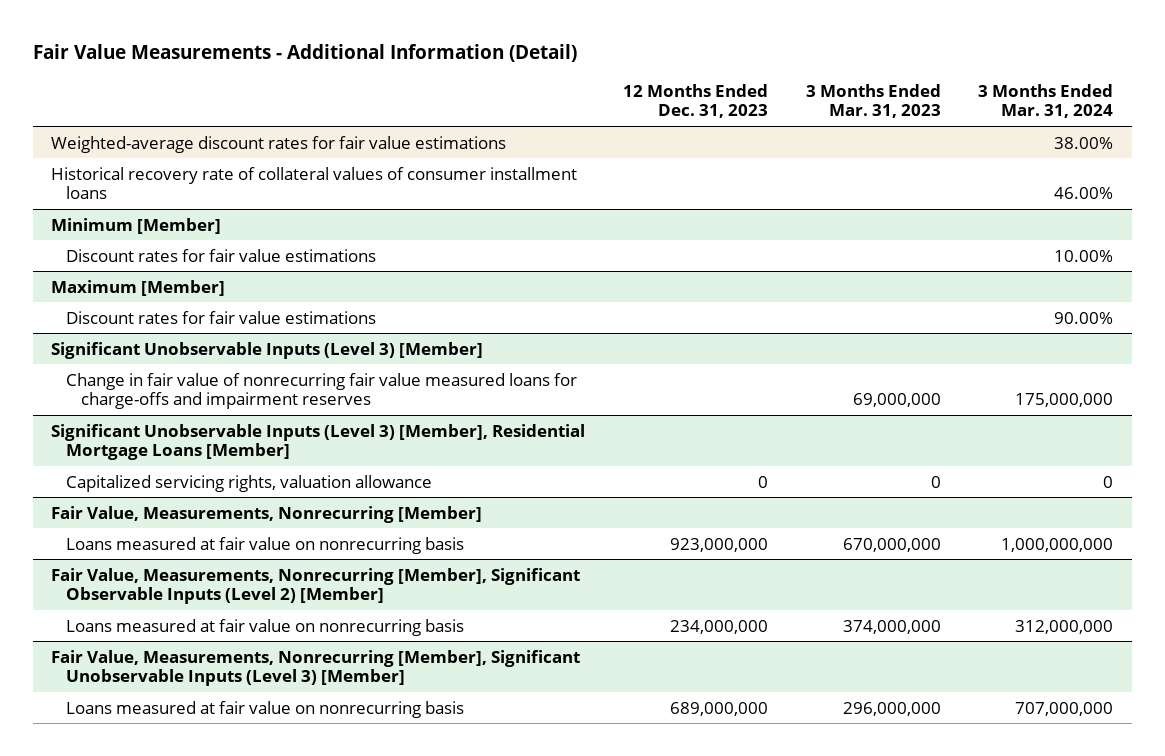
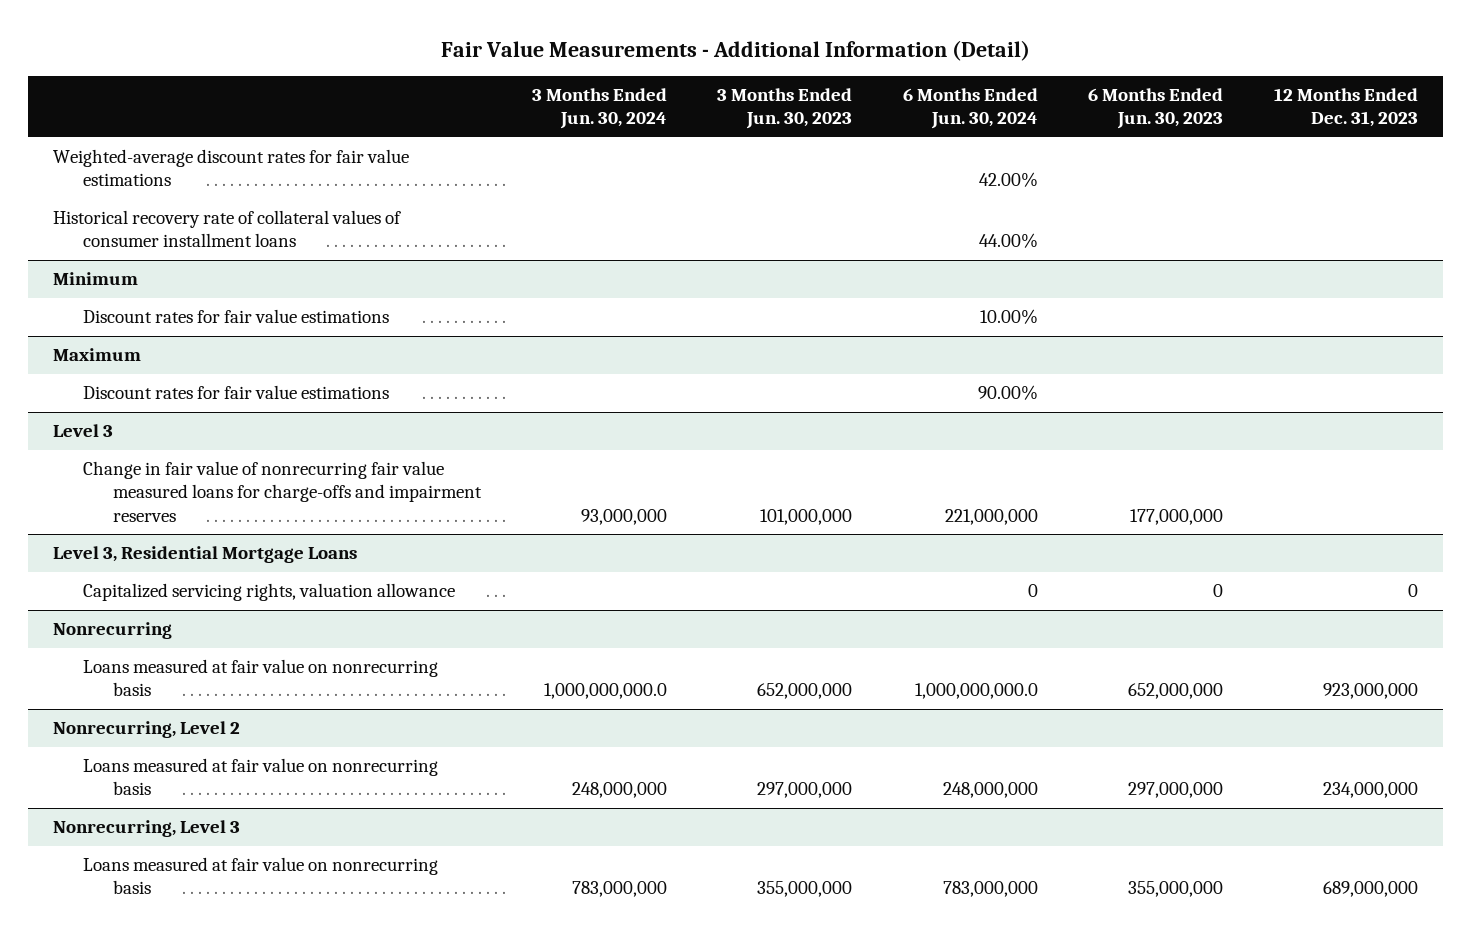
- | 12 Months Ended Dec. 31, 2023 | 3 Months Ended Mar. 31, 2023 | 3 Months Ended Mar. 31, 2024
+ | 3 Months Ended Jun. 30, 2024 | 3 Months Ended Jun. 30, 2023 | 6 Months Ended Jun. 30, 2024 | 6 Months Ended Jun. 30, 2023 | 12 Months Ended Dec. 31, 2023
- Minimum [Member]
+ Minimum
- Maximum [Member]
+ Maximum
- Significant Unobservable Inputs (Level 3) [Member]
+ Level 3
- Significant Unobservable Inputs (Level 3) [Member], Residential Mortgage Loans [Member]
+ Level 3, Residential Mortgage Loans
- Fair Value, Measurements, Nonrecurring [Member]
+ Nonrecurring
- Fair Value, Measurements, Nonrecurring [Member], Significant Observable Inputs (Level 2) [Member]
+ Nonrecurring, Level 2
- Fair Value, Measurements, Nonrecurring [Member], Significant Unobservable Inputs (Level 3) [Member]
+ Nonrecurring, Level 3

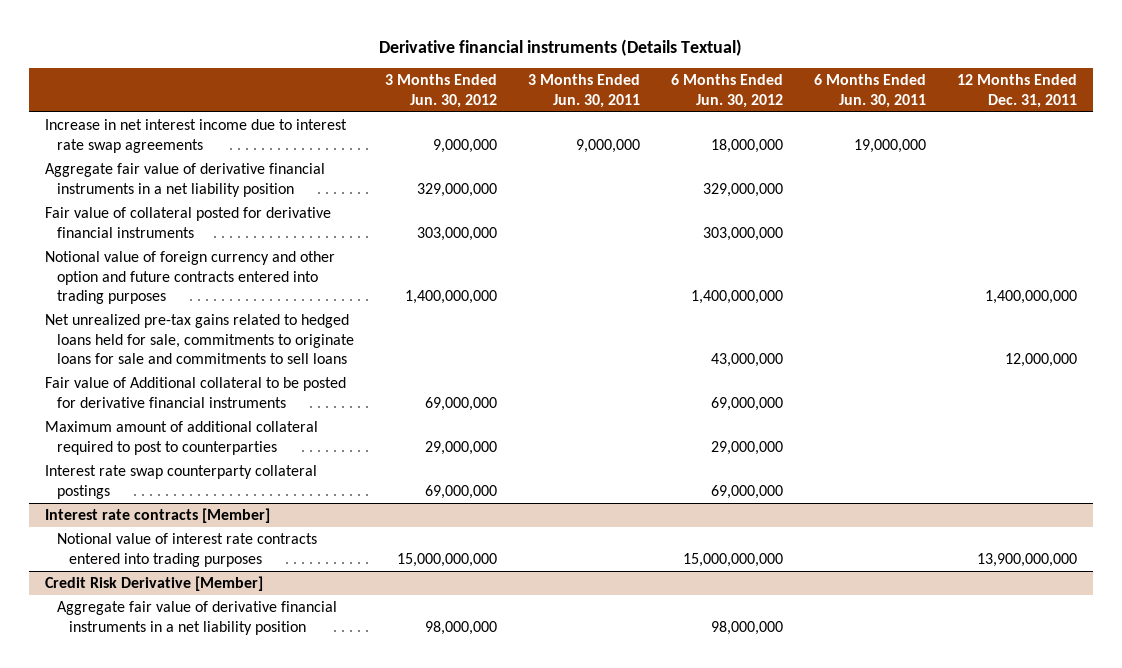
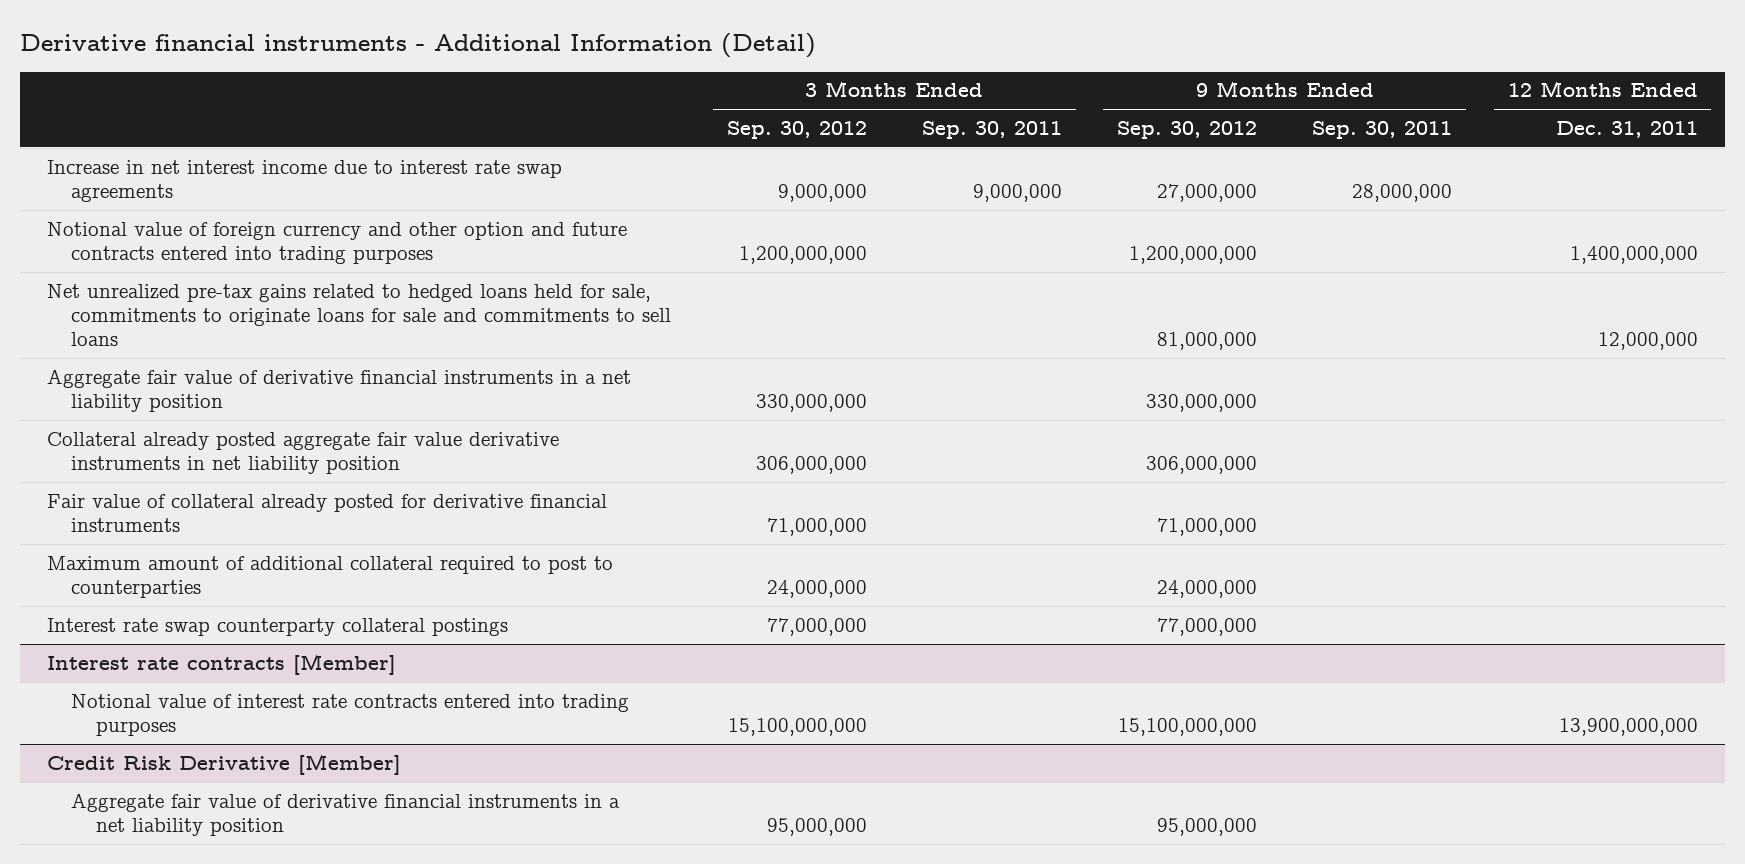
- Derivative financial instruments (Details Textual)
+ Derivative financial instruments - Additional Information (Detail)
- | 3 Months Ended Jun. 30, 2012 | 3 Months Ended Jun. 30, 2011 | 6 Months Ended Jun. 30, 2012 | 6 Months Ended Jun. 30, 2011 | 12 Months Ended Dec. 31, 2011
+ | 3 Months Ended Sep. 30, 2012 | 3 Months Ended Sep. 30, 2011 | 9 Months Ended Sep. 30, 2012 | 9 Months Ended Sep. 30, 2011 | 12 Months Ended Dec. 31, 2011
- Fair value of collateral posted for derivative financial instruments | 303,000,000 | | 303,000,000 | |
- Fair value of Additional collateral to be posted for derivative financial instruments | 69,000,000 | | 69,000,000 | |
moved down: Aggregate fair value of derivative financial instruments in a net liability position | 330,000,000 | | 330,000,000 | |
+ Collateral already posted aggregate fair value derivative instruments in net liability position | 306,000,000 | | 306,000,000 | |
+ Fair value of collateral already posted for derivative financial instruments | 71,000,000 | | 71,000,000 | |

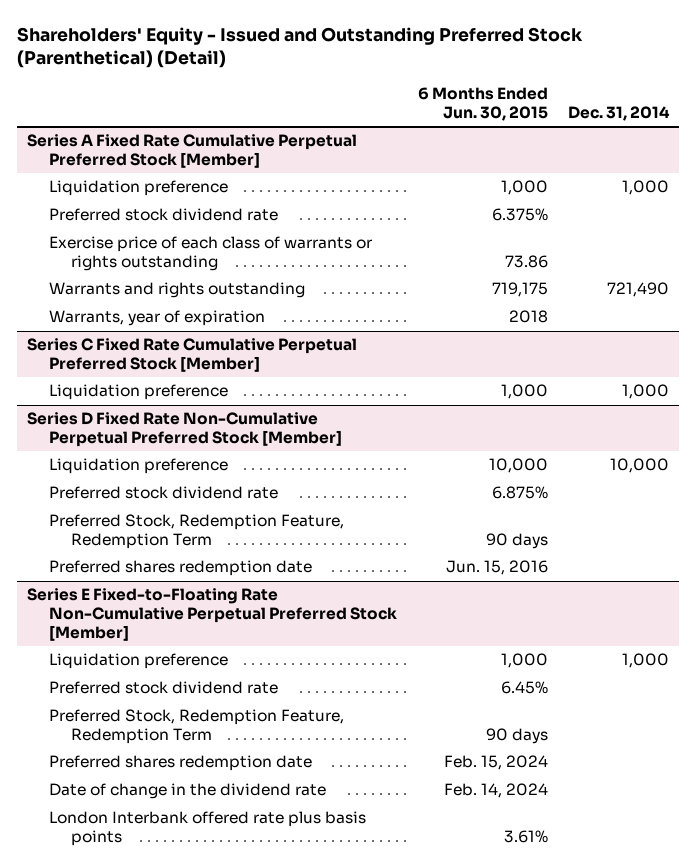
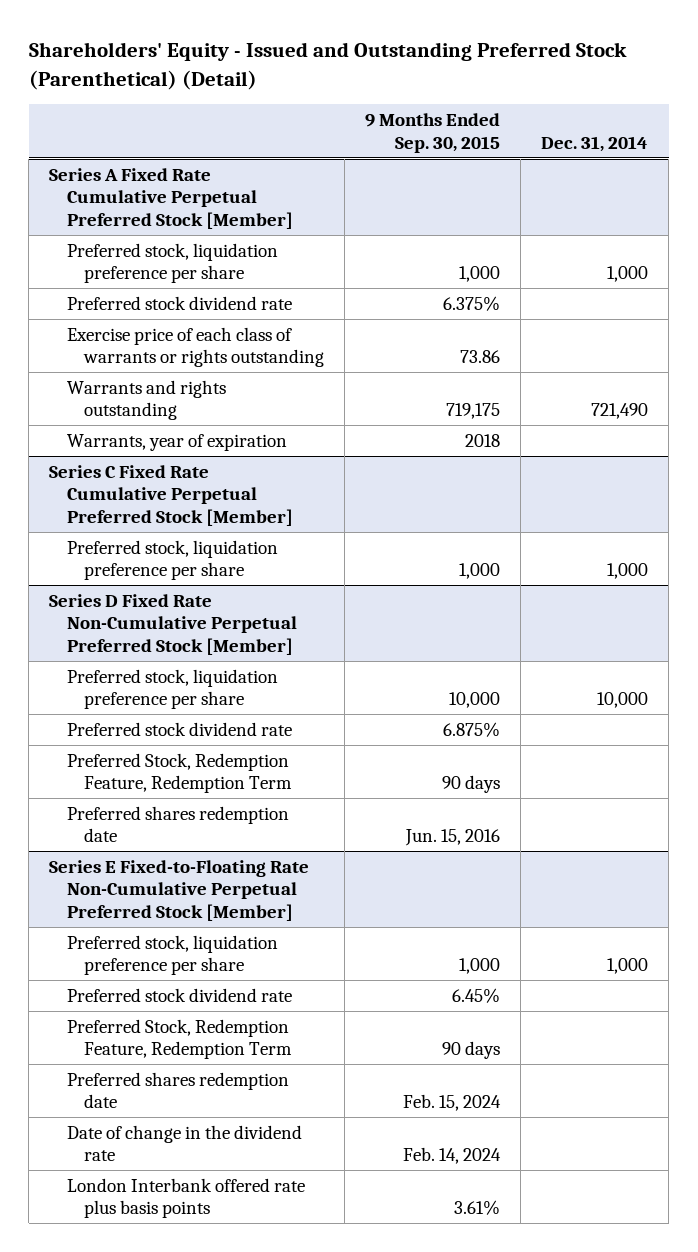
- | 6 Months Ended Jun. 30, 2015 | Dec. 31, 2014
+ | 9 Months Ended Sep. 30, 2015 | Dec. 31, 2014
@ Series A Fixed Rate Cumulative Perpetual Preferred Stock [Member]
- Liquidation preference | 1,000 | 1,000
+ Preferred stock, liquidation preference per share | 1,000 | 1,000
@ Series C Fixed Rate Cumulative Perpetual Preferred Stock [Member]
- Liquidation preference | 1,000 | 1,000
+ Preferred stock, liquidation preference per share | 1,000 | 1,000
@ Series D Fixed Rate Non-Cumulative Perpetual Preferred Stock [Member]
- Liquidation preference | 10,000 | 10,000
+ Preferred stock, liquidation preference per share | 10,000 | 10,000
@ Series E Fixed-to-Floating Rate Non-Cumulative Perpetual Preferred Stock [Member]
- Liquidation preference | 1,000 | 1,000
+ Preferred stock, liquidation preference per share | 1,000 | 1,000

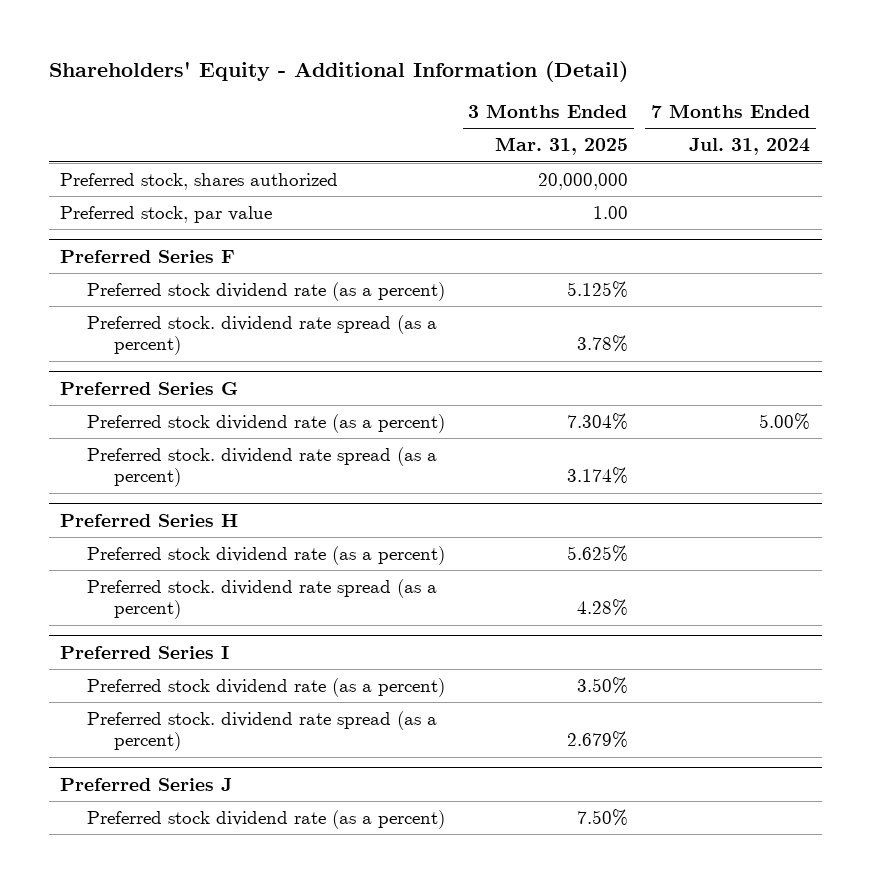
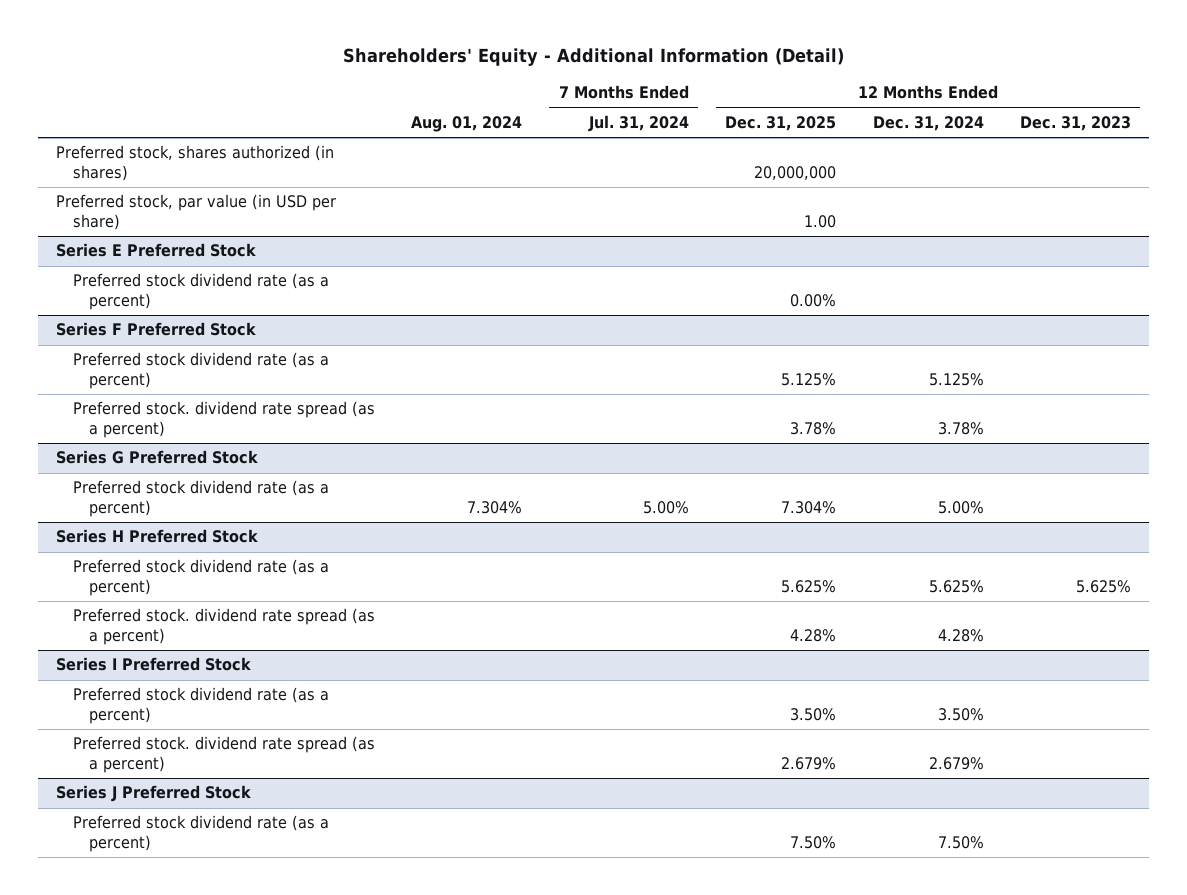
- | 3 Months Ended Mar. 31, 2025 | 7 Months Ended Jul. 31, 2024
+ | Aug. 01, 2024 | 7 Months Ended Jul. 31, 2024 | 12 Months Ended Dec. 31, 2025 | 12 Months Ended Dec. 31, 2024 | 12 Months Ended Dec. 31, 2023
- Preferred stock, shares authorized | 20,000,000 |
- Preferred stock, par value | 1.00 |
- Preferred Series F
+ Preferred stock, shares authorized (in shares) | | | 20,000,000 | |
+ Preferred stock, par value (in USD per share) | | | 1.00 | |
+ Series E Preferred Stock
+ Preferred stock dividend rate (as a percent) | | | 0.00% | |
+ Series F Preferred Stock
- Preferred Series G
+ Series G Preferred Stock
- Preferred stock. dividend rate spread (as a percent) | 3.174% |
- Preferred Series H
+ Series H Preferred Stock
- Preferred Series I
+ Series I Preferred Stock
- Preferred Series J
+ Series J Preferred Stock

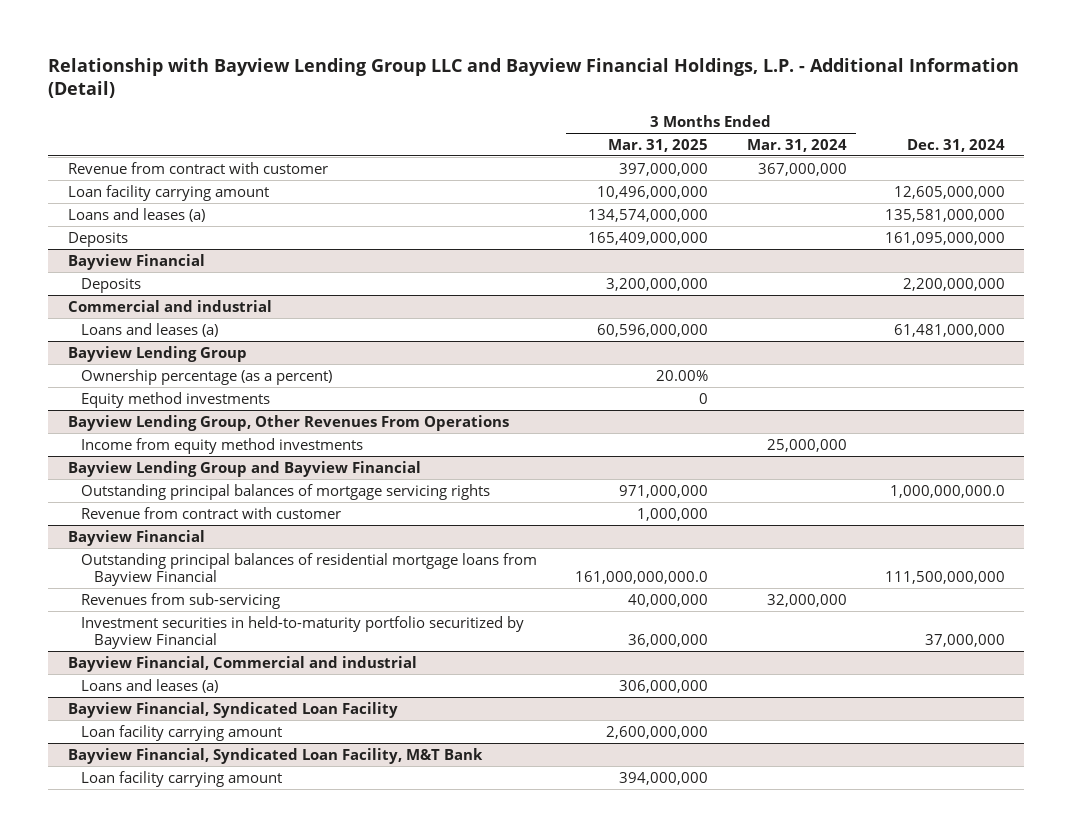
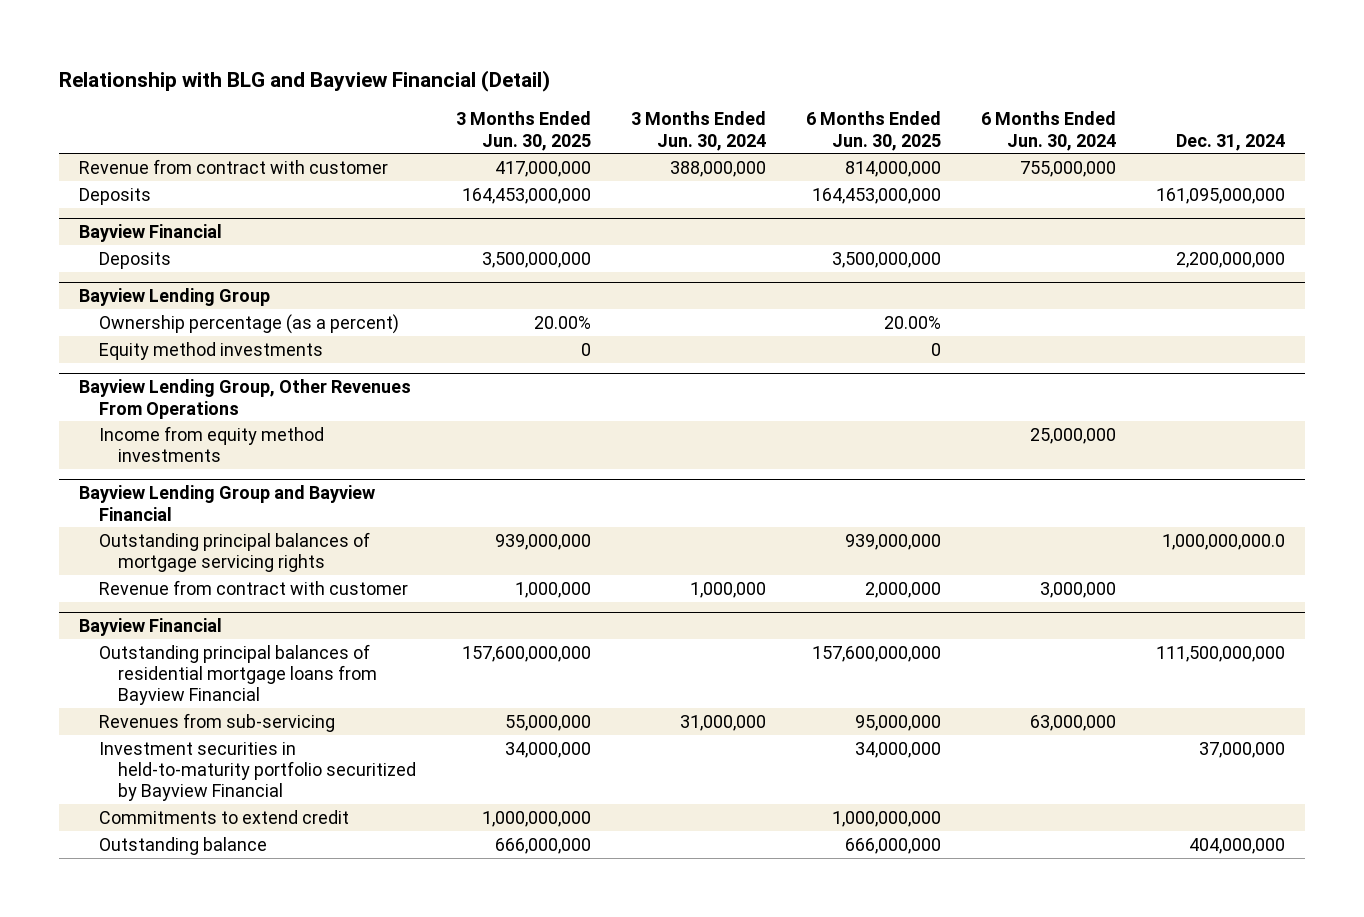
- Relationship with Bayview Lending Group LLC and Bayview Financial Holdings, L.P. - Additional Information (Detail)
+ Relationship with BLG and Bayview Financial (Detail)
- | 3 Months Ended Mar. 31, 2025 | 3 Months Ended Mar. 31, 2024 | Dec. 31, 2024
+ | 3 Months Ended Jun. 30, 2025 | 3 Months Ended Jun. 30, 2024 | 6 Months Ended Jun. 30, 2025 | 6 Months Ended Jun. 30, 2024 | Dec. 31, 2024
- Loan facility carrying amount | 10,496,000,000 | | 12,605,000,000
- Loans and leases (a) | 134,574,000,000 | | 135,581,000,000
- Commercial and industrial
- Loans and leases (a) | 60,596,000,000 | | 61,481,000,000
- Bayview Financial, Commercial and industrial
- Loans and leases (a) | 306,000,000 | |
- Bayview Financial, Syndicated Loan Facility
- Loan facility carrying amount | 2,600,000,000 | |
- Bayview Financial, Syndicated Loan Facility, M&T Bank
- Loan facility carrying amount | 394,000,000 | |
@ Bayview Financial
+ Commitments to extend credit | 1,000,000,000 | | 1,000,000,000 | |
+ Outstanding balance | 666,000,000 | | 666,000,000 | | 404,000,000

